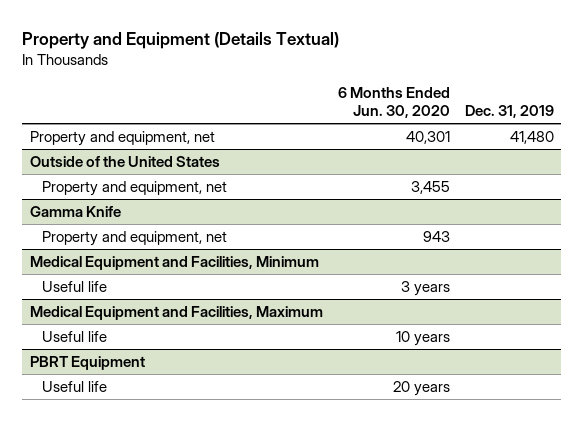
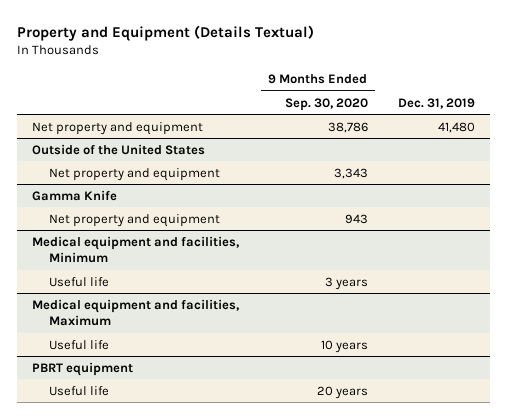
- | 6 Months Ended Jun. 30, 2020 | Dec. 31, 2019
+ | 9 Months Ended Sep. 30, 2020 | Dec. 31, 2019
- Property and equipment, net | 40,301 | 41,480
+ Net property and equipment | 38,786 | 41,480
@ Outside of the United States
- Property and equipment, net | 3,455 |
+ Net property and equipment | 3,343 |
@ Gamma Knife
- Property and equipment, net | 943 |
- Medical Equipment and Facilities, Minimum
@ Gamma Knife
+ Net property and equipment | 943 |
+ Medical equipment and facilities, Minimum
- Medical Equipment and Facilities, Maximum
+ Medical equipment and facilities, Maximum
- PBRT Equipment
+ PBRT equipment

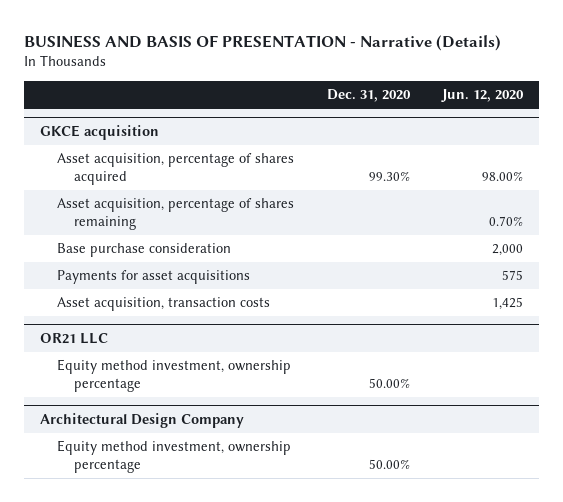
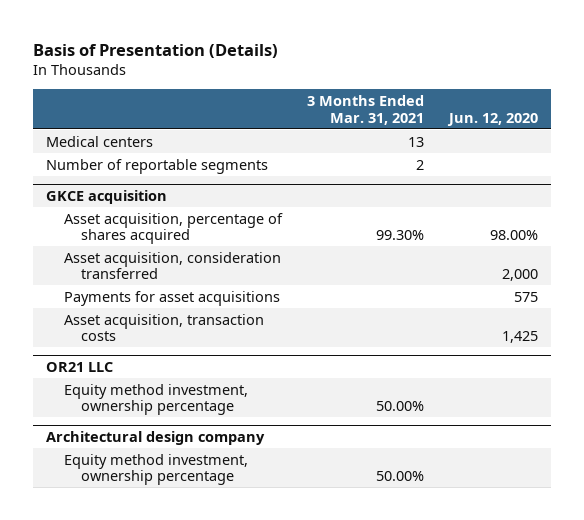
- BUSINESS AND BASIS OF PRESENTATION - Narrative (Details)
+ Basis of Presentation (Details)
- | Dec. 31, 2020 | Jun. 12, 2020
+ | 3 Months Ended Mar. 31, 2021 | Jun. 12, 2020
+ Medical centers | 13 |
+ Number of reportable segments | 2 |
@ GKCE acquisition
- Asset acquisition, percentage of shares remaining | | 0.70%
- Base purchase consideration | | 2,000
+ Asset acquisition, consideration transferred | | 2,000
- Architectural Design Company
+ Architectural design company

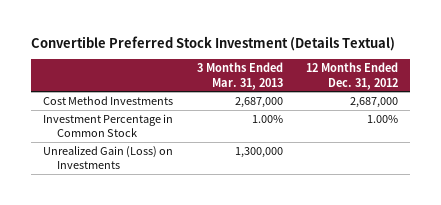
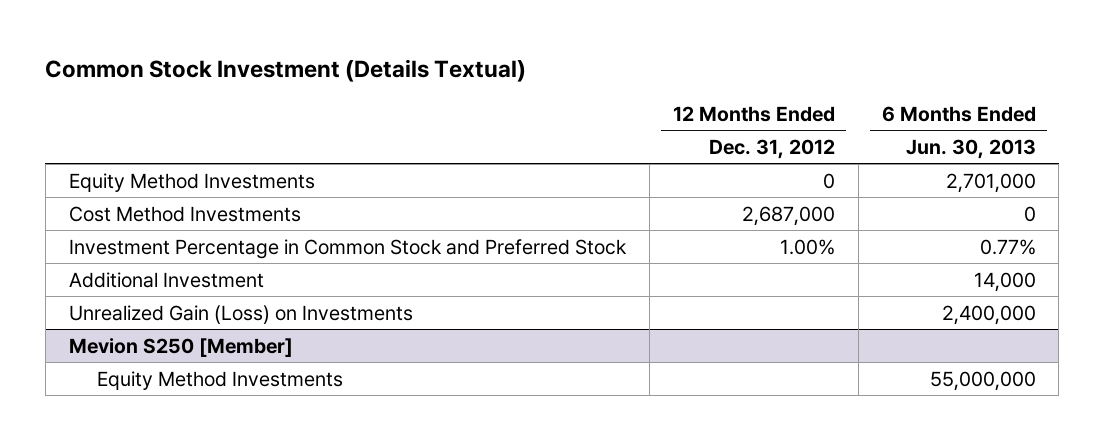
- Convertible Preferred Stock Investment (Details Textual)
+ Common Stock Investment (Details Textual)
- | 3 Months Ended Mar. 31, 2013 | 12 Months Ended Dec. 31, 2012
+ | 12 Months Ended Dec. 31, 2012 | 6 Months Ended Jun. 30, 2013
+ Equity Method Investments | 0 | 2,701,000
- Investment Percentage in Common Stock | 1.00% | 1.00%
+ Investment Percentage in Common Stock and Preferred Stock | 1.00% | 0.77%
+ Additional Investment | | 14,000
+ Mevion S250 [Member]
+ Equity Method Investments | | 55,000,000

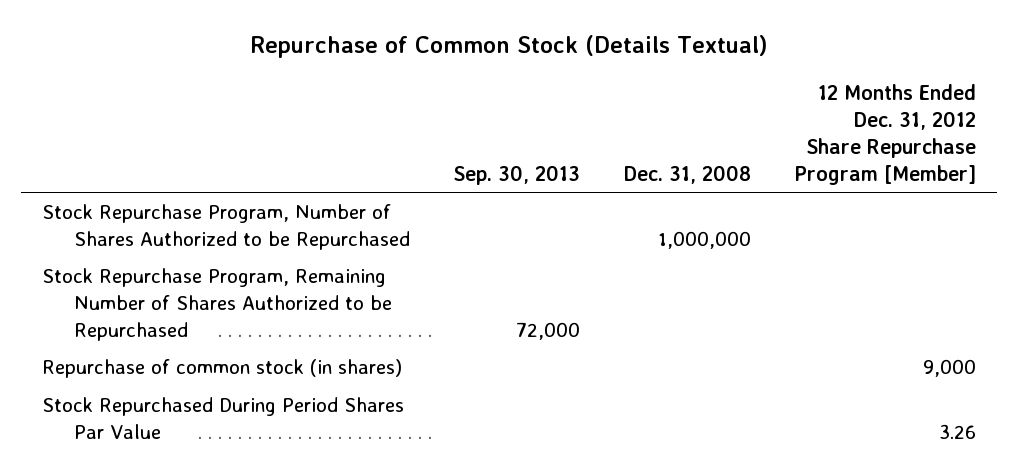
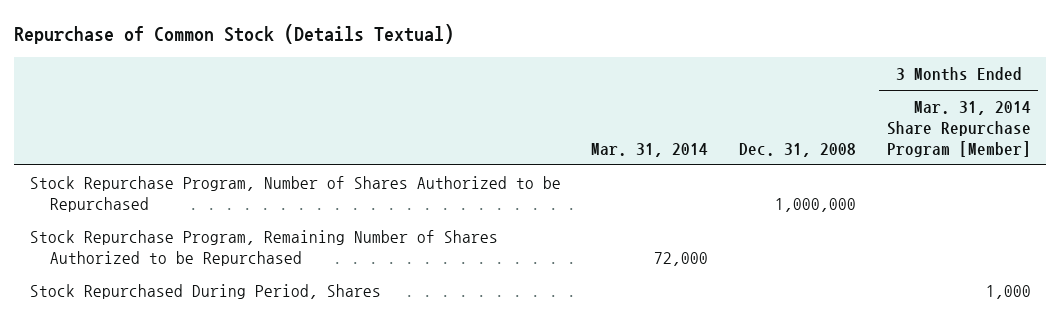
- | Sep. 30, 2013 | Dec. 31, 2008 | 12 Months Ended Dec. 31, 2012 Share Repurchase Program [Member]
+ | Mar. 31, 2014 | Dec. 31, 2008 | 3 Months Ended Mar. 31, 2014 Share Repurchase Program [Member]
- Repurchase of common stock (in shares) | | | 9,000
- Stock Repurchased During Period Shares Par Value | | | 3.26
+ Stock Repurchased During Period, Shares | | | 1,000

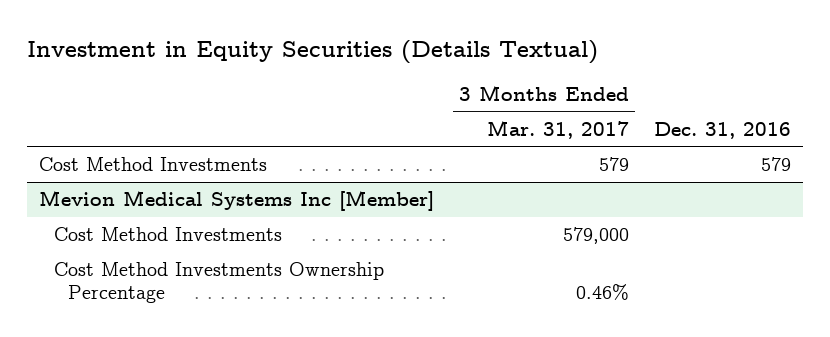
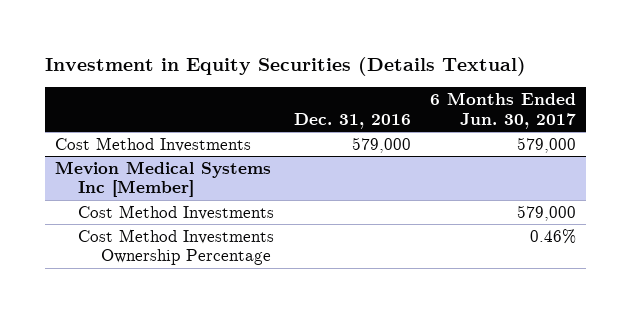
- | 3 Months Ended Mar. 31, 2017 | Dec. 31, 2016
+ | Dec. 31, 2016 | 6 Months Ended Jun. 30, 2017
- Cost Method Investments | 579 | 579
+ Cost Method Investments | 579,000 | 579,000

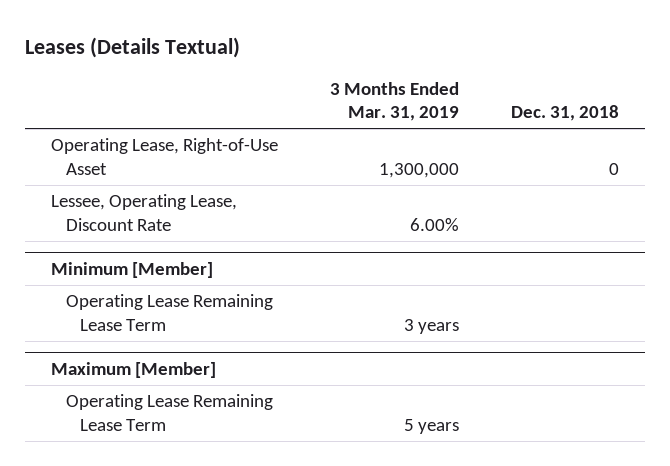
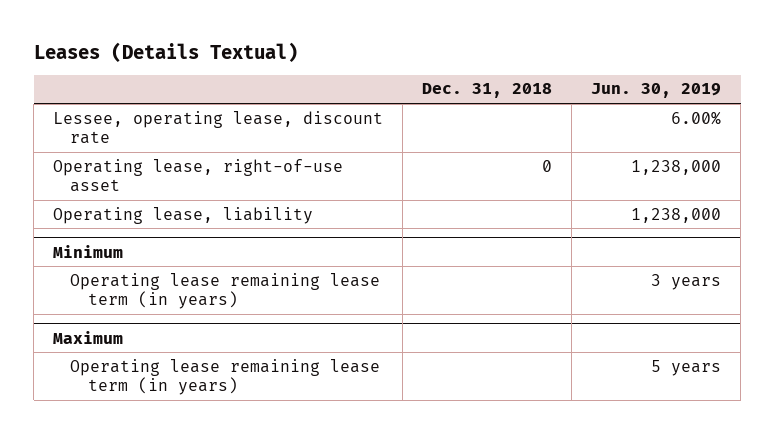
- | 3 Months Ended Mar. 31, 2019 | Dec. 31, 2018
+ | Dec. 31, 2018 | Jun. 30, 2019
- Operating Lease, Right-of-Use Asset | 1,300,000 | 0
- Lessee, Operating Lease, Discount Rate | 6.00% |
- Minimum [Member]
- Operating Lease Remaining Lease Term | 3 years |
- Maximum [Member]
- Operating Lease Remaining Lease Term | 5 years |
+ Lessee, operating lease, discount rate | | 6.00%
+ Operating lease, right-of-use asset | 0 | 1,238,000
+ Operating lease, liability | | 1,238,000
+ Minimum
+ Operating lease remaining lease term (in years) | | 3 years
+ Maximum
+ Operating lease remaining lease term (in years) | | 5 years

